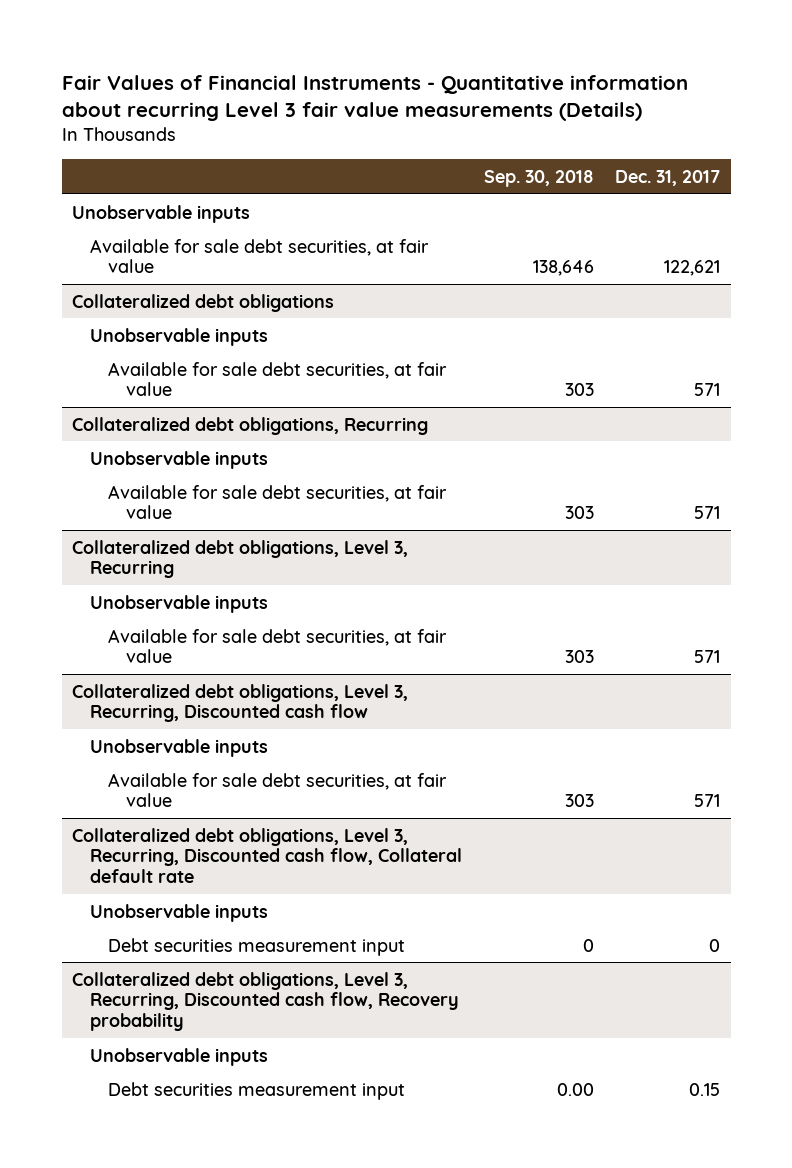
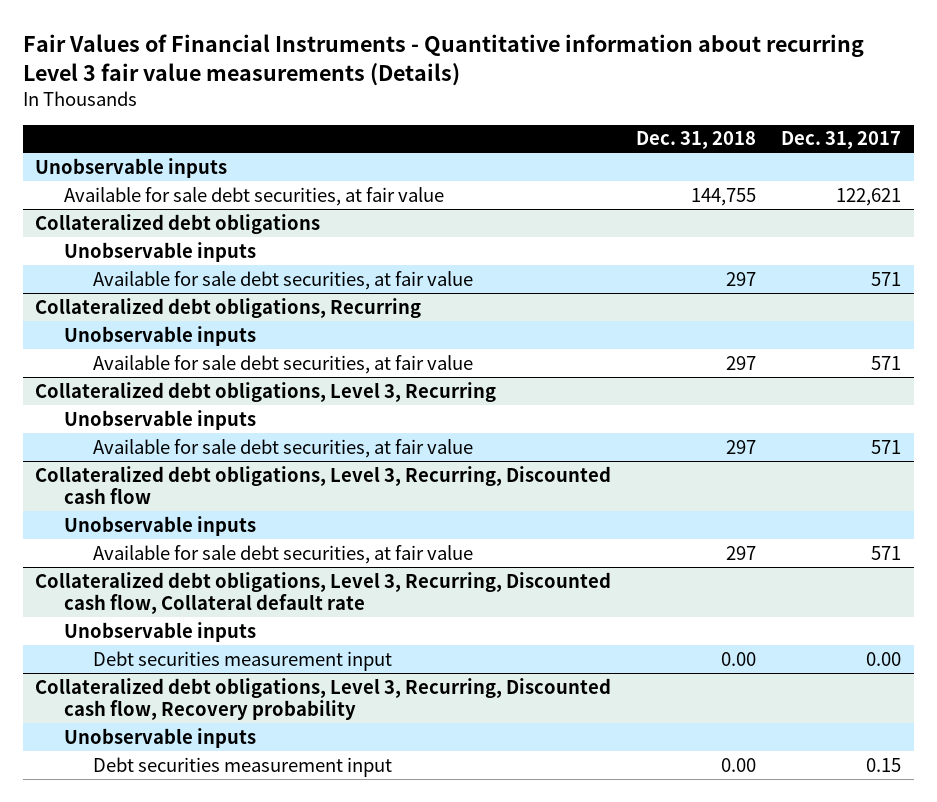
- | Sep. 30, 2018 | Dec. 31, 2017
+ | Dec. 31, 2018 | Dec. 31, 2017
@ Collateralized debt obligations, Level 3, Recurring, Discounted cash flow, Collateral default rate
- Debt securities measurement input | 0 | 0
+ Debt securities measurement input | 0.00 | 0.00

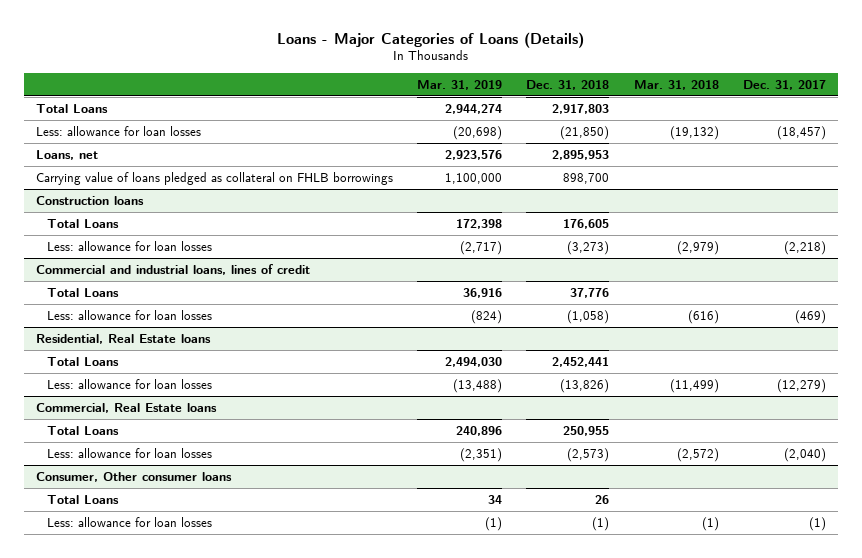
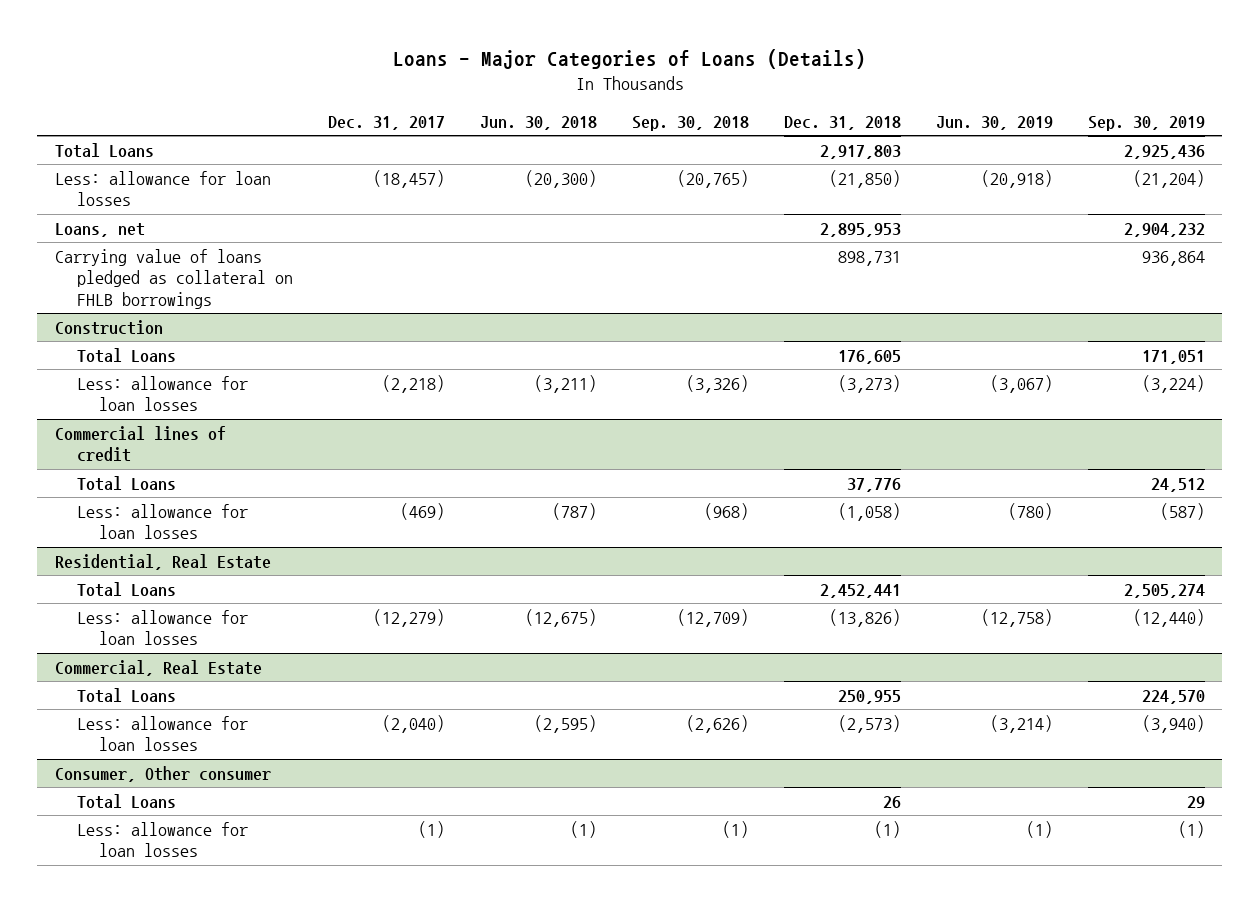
- | Mar. 31, 2019 | Dec. 31, 2018 | Mar. 31, 2018 | Dec. 31, 2017
+ | Dec. 31, 2017 | Jun. 30, 2018 | Sep. 30, 2018 | Dec. 31, 2018 | Jun. 30, 2019 | Sep. 30, 2019
- Carrying value of loans pledged as collateral on FHLB borrowings | 1,100,000 | 898,700 | |
- Construction loans
+ Carrying value of loans pledged as collateral on FHLB borrowings | | | | 898,731 | | 936,864
+ Construction
- Commercial and industrial loans, lines of credit
+ Commercial lines of credit
- Residential, Real Estate loans
+ Residential, Real Estate
- Commercial, Real Estate loans
+ Commercial, Real Estate
- Consumer, Other consumer loans
+ Consumer, Other consumer

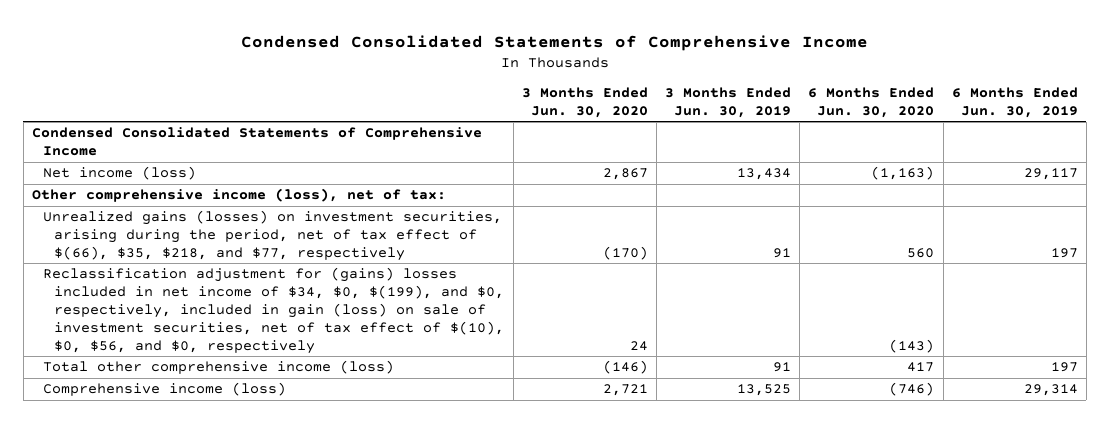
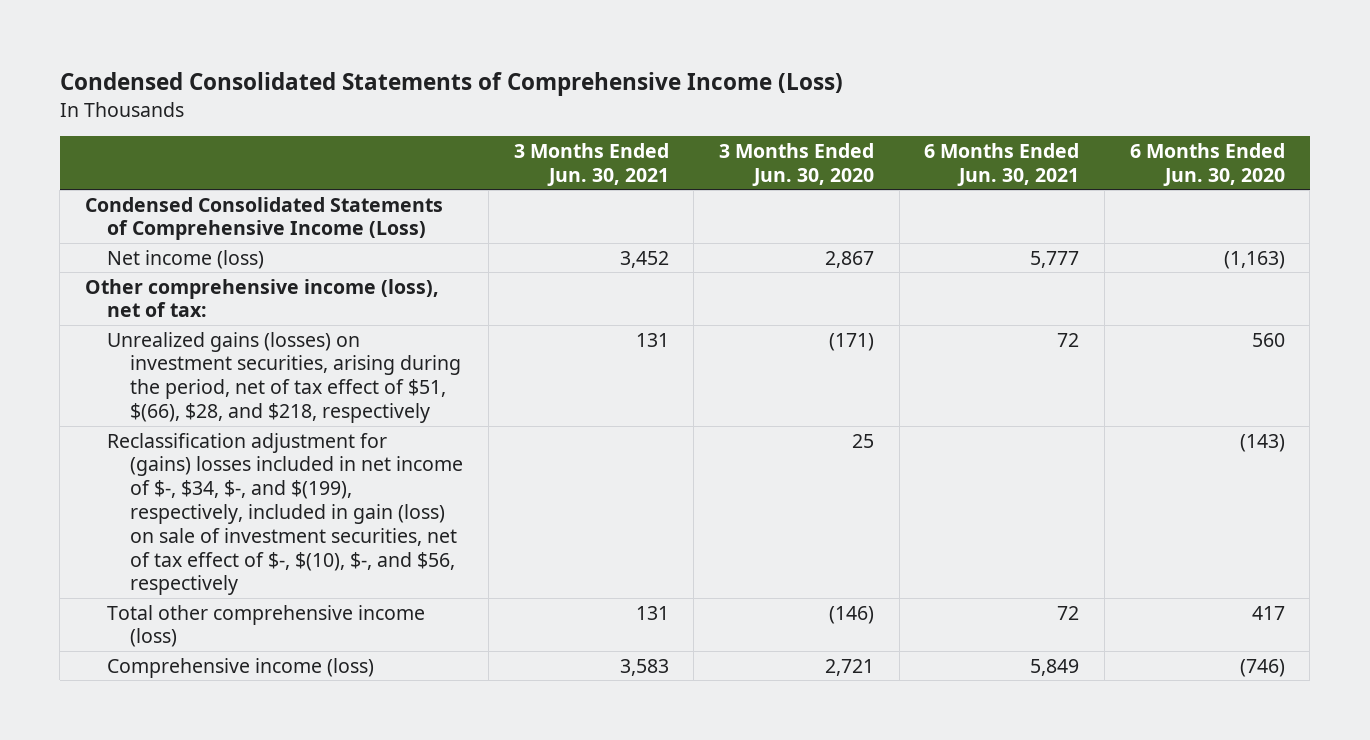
- Condensed Consolidated Statements of Comprehensive Income
+ Condensed Consolidated Statements of Comprehensive Income (Loss)
- | 3 Months Ended Jun. 30, 2020 | 3 Months Ended Jun. 30, 2019 | 6 Months Ended Jun. 30, 2020 | 6 Months Ended Jun. 30, 2019
+ | 3 Months Ended Jun. 30, 2021 | 3 Months Ended Jun. 30, 2020 | 6 Months Ended Jun. 30, 2021 | 6 Months Ended Jun. 30, 2020
- Condensed Consolidated Statements of Comprehensive Income
+ Condensed Consolidated Statements of Comprehensive Income (Loss)
- Unrealized gains (losses) on investment securities, arising during the period, net of tax effect of $(66), $35, $218, and $77, respectively | (170) | 91 | 560 | 197
- Reclassification adjustment for (gains) losses included in net income of $34, $0, $(199), and $0, respectively, included in gain (loss) on sale of investment securities, net of tax effect of $(10), $0, $56, and $0, respectively | 24 | | (143) |
+ Unrealized gains (losses) on investment securities, arising during the period, net of tax effect of $51, $(66), $28, and $218, respectively | 131 | (171) | 72 | 560
+ Reclassification adjustment for (gains) losses included in net income of $-, $34, $-, and $(199), respectively, included in gain (loss) on sale of investment securities, net of tax effect of $-, $(10), $-, and $56, respectively | | 25 | | (143)

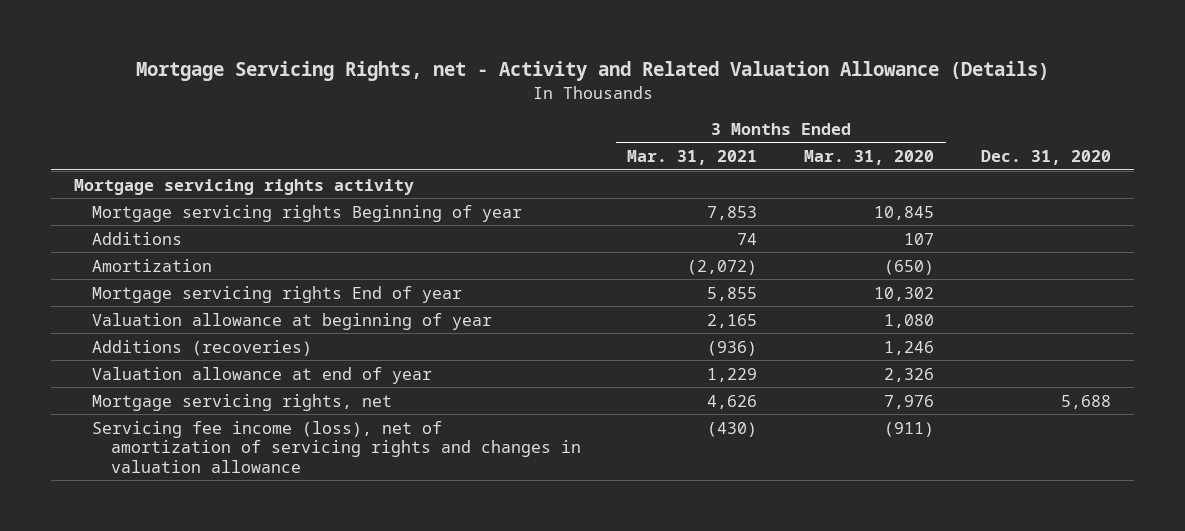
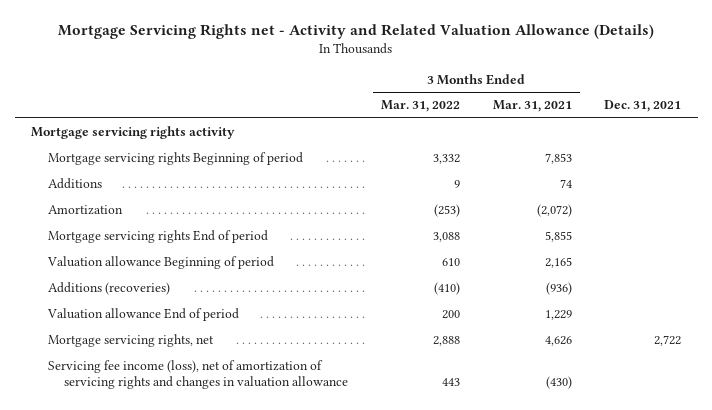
- Mortgage Servicing Rights, net - Activity and Related Valuation Allowance (Details)
+ Mortgage Servicing Rights net - Activity and Related Valuation Allowance (Details)
- | 3 Months Ended Mar. 31, 2021 | 3 Months Ended Mar. 31, 2020 | Dec. 31, 2020
+ | 3 Months Ended Mar. 31, 2022 | 3 Months Ended Mar. 31, 2021 | Dec. 31, 2021
- Mortgage servicing rights Beginning of year | 7,853 | 10,845 |
+ Mortgage servicing rights Beginning of period | 3,332 | 7,853 |
- Mortgage servicing rights End of year | 5,855 | 10,302 |
- Valuation allowance at beginning of year | 2,165 | 1,080 |
+ Mortgage servicing rights End of period | 3,088 | 5,855 |
+ Valuation allowance Beginning of period | 610 | 2,165 |
- Valuation allowance at end of year | 1,229 | 2,326 |
+ Valuation allowance End of period | 200 | 1,229 |

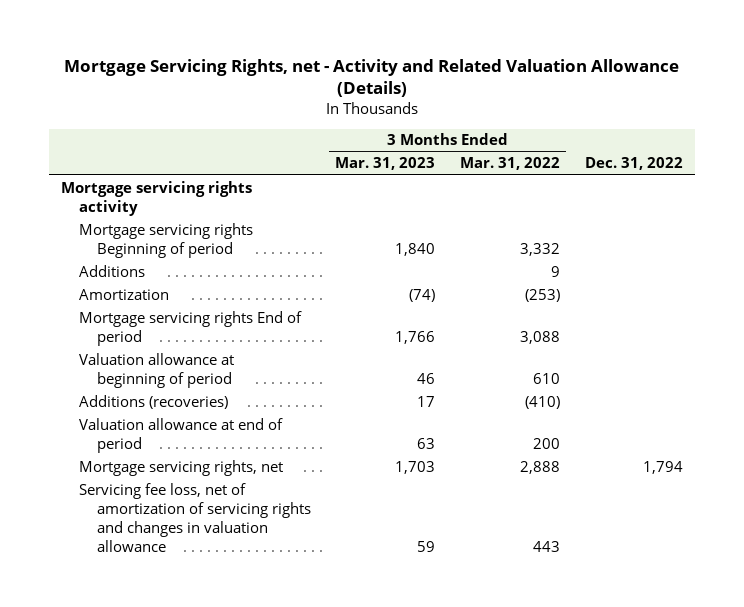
- Mortgage Servicing Rights net - Activity and Related Valuation Allowance (Details)
+ Mortgage Servicing Rights, net - Activity and Related Valuation Allowance (Details)
- | 3 Months Ended Mar. 31, 2022 | 3 Months Ended Mar. 31, 2021 | Dec. 31, 2021
+ | 3 Months Ended Mar. 31, 2023 | 3 Months Ended Mar. 31, 2022 | Dec. 31, 2022
- Valuation allowance Beginning of period | 610 | 2,165 |
+ Valuation allowance at beginning of period | 46 | 610 |
- Valuation allowance End of period | 200 | 1,229 |
+ Valuation allowance at end of period | 63 | 200 |
- Servicing fee income (loss), net of amortization of servicing rights and changes in valuation allowance | 443 | (430) |
+ Servicing fee loss, net of amortization of servicing rights and changes in valuation allowance | 59 | 443 |

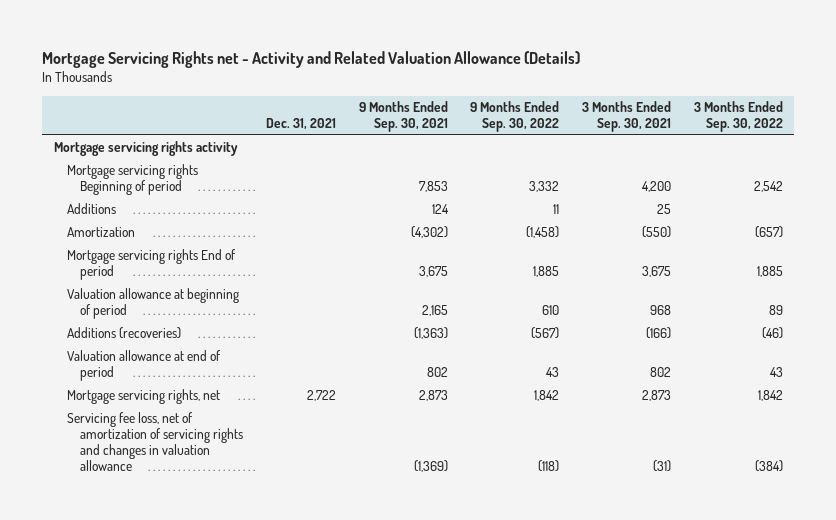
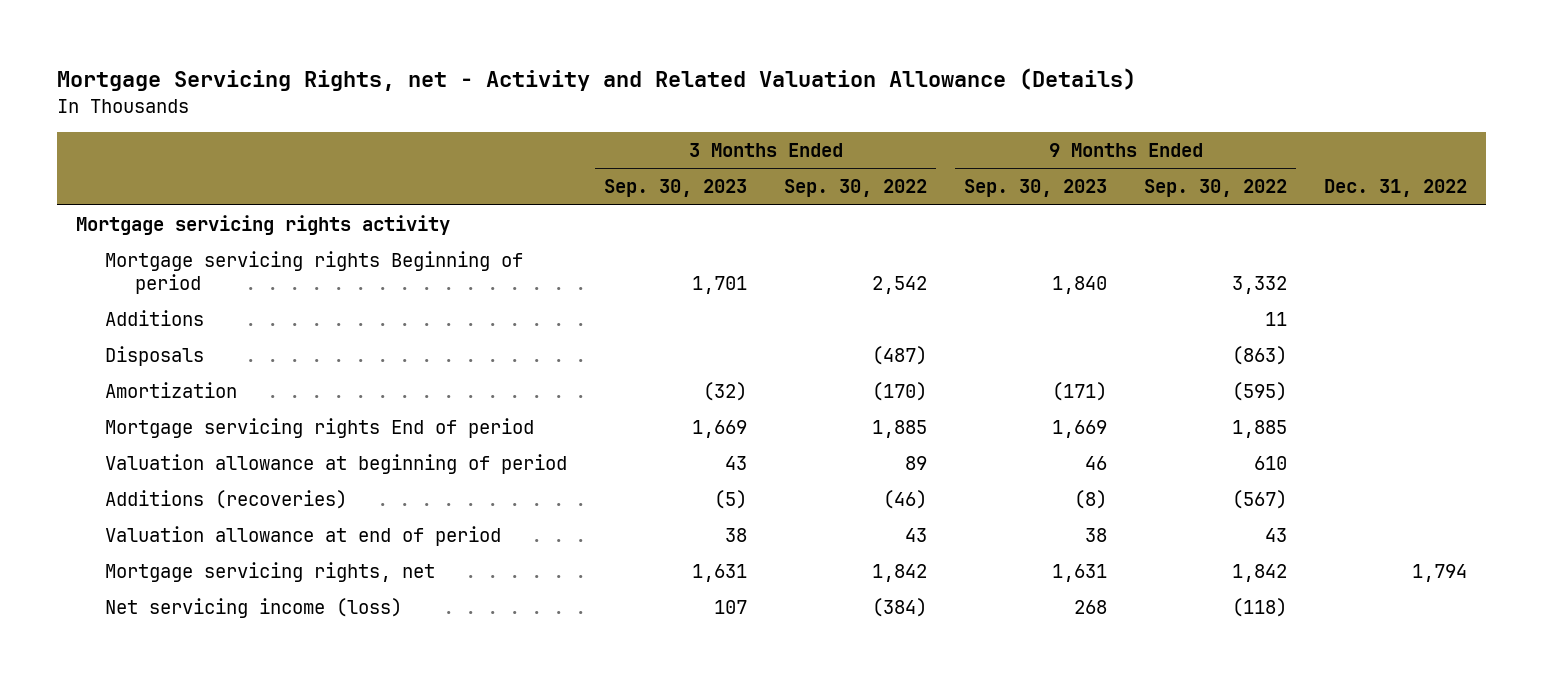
- Mortgage Servicing Rights net - Activity and Related Valuation Allowance (Details)
+ Mortgage Servicing Rights, net - Activity and Related Valuation Allowance (Details)
- | Dec. 31, 2021 | 9 Months Ended Sep. 30, 2021 | 9 Months Ended Sep. 30, 2022 | 3 Months Ended Sep. 30, 2021 | 3 Months Ended Sep. 30, 2022
+ | 3 Months Ended Sep. 30, 2023 | 3 Months Ended Sep. 30, 2022 | 9 Months Ended Sep. 30, 2023 | 9 Months Ended Sep. 30, 2022 | Dec. 31, 2022
- Amortization | | (4,302) | (1,458) | (550) | (657)
+ Disposals | | (487) | | (863) |
+ Amortization | (32) | (170) | (171) | (595) |
- Servicing fee loss, net of amortization of servicing rights and changes in valuation allowance | | (1,369) | (118) | (31) | (384)
+ Net servicing income (loss) | 107 | (384) | 268 | (118) |

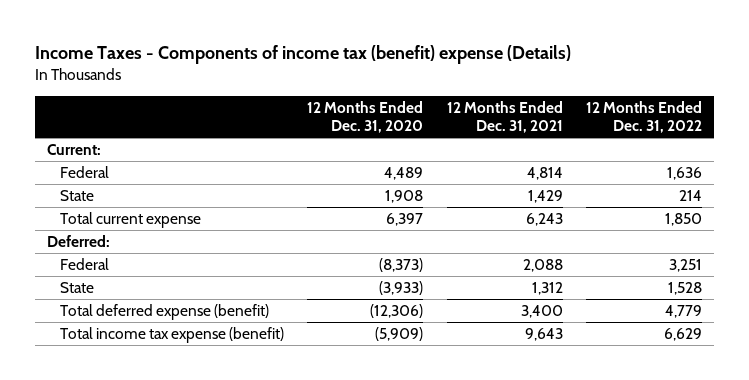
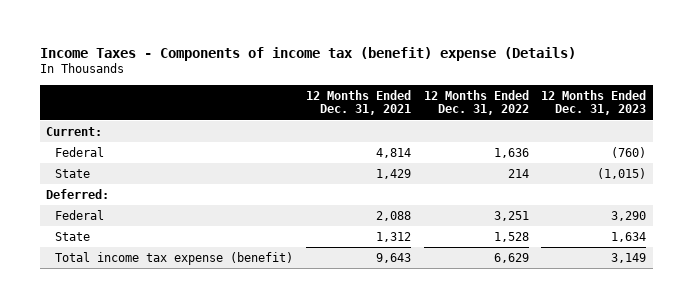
- | 12 Months Ended Dec. 31, 2020 | 12 Months Ended Dec. 31, 2021 | 12 Months Ended Dec. 31, 2022
+ | 12 Months Ended Dec. 31, 2021 | 12 Months Ended Dec. 31, 2022 | 12 Months Ended Dec. 31, 2023
- Total current expense | 6,397 | 6,243 | 1,850
- Total deferred expense (benefit) | (12,306) | 3,400 | 4,779

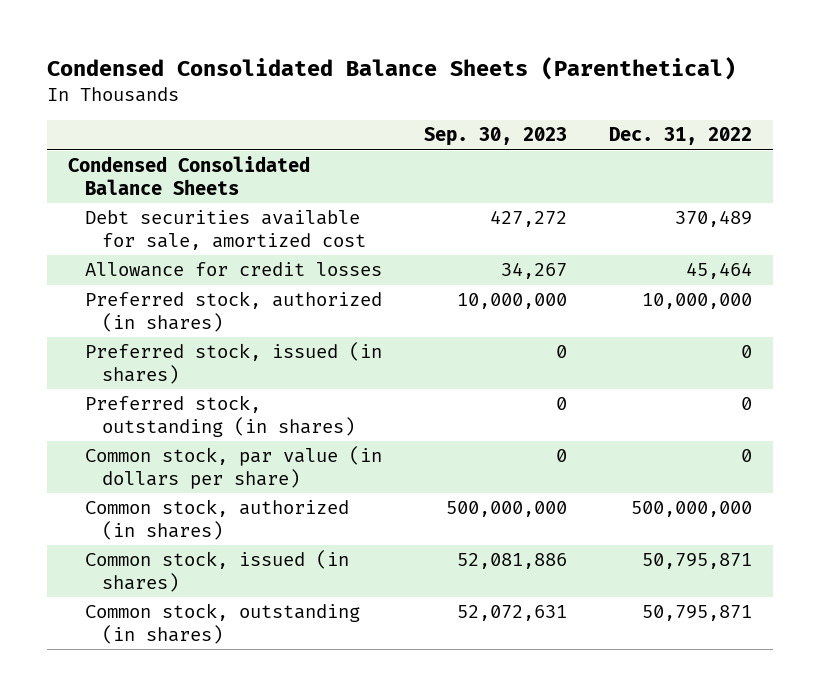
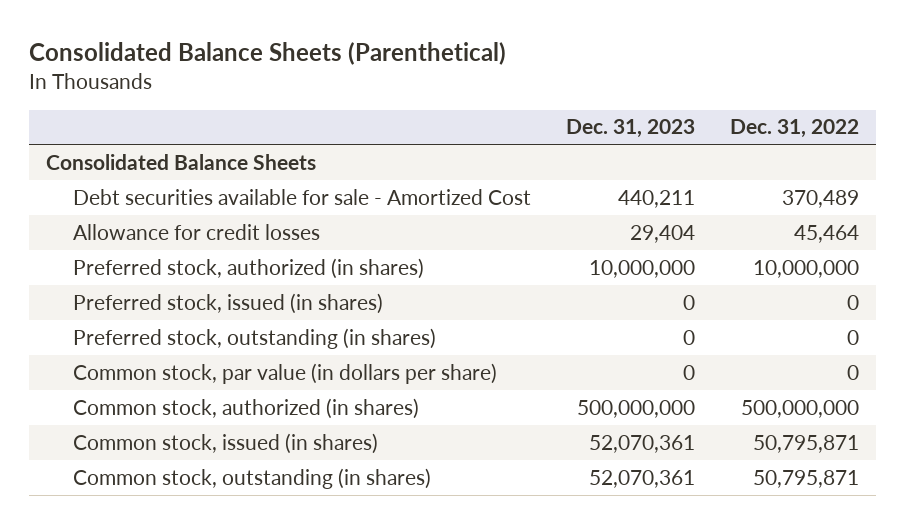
- Condensed Consolidated Balance Sheets (Parenthetical)
+ Consolidated Balance Sheets (Parenthetical)
- | Sep. 30, 2023 | Dec. 31, 2022
+ | Dec. 31, 2023 | Dec. 31, 2022
- Condensed Consolidated Balance Sheets
- Debt securities available for sale, amortized cost | 427,272 | 370,489
+ Consolidated Balance Sheets
+ Debt securities available for sale - Amortized Cost | 440,211 | 370,489

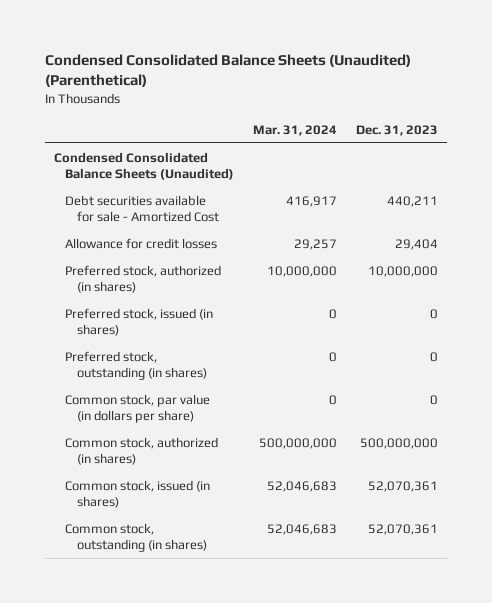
- Consolidated Balance Sheets (Parenthetical)
+ Condensed Consolidated Balance Sheets (Unaudited) (Parenthetical)
- | Dec. 31, 2023 | Dec. 31, 2022
+ | Mar. 31, 2024 | Dec. 31, 2023
- Consolidated Balance Sheets
+ Condensed Consolidated Balance Sheets (Unaudited)

